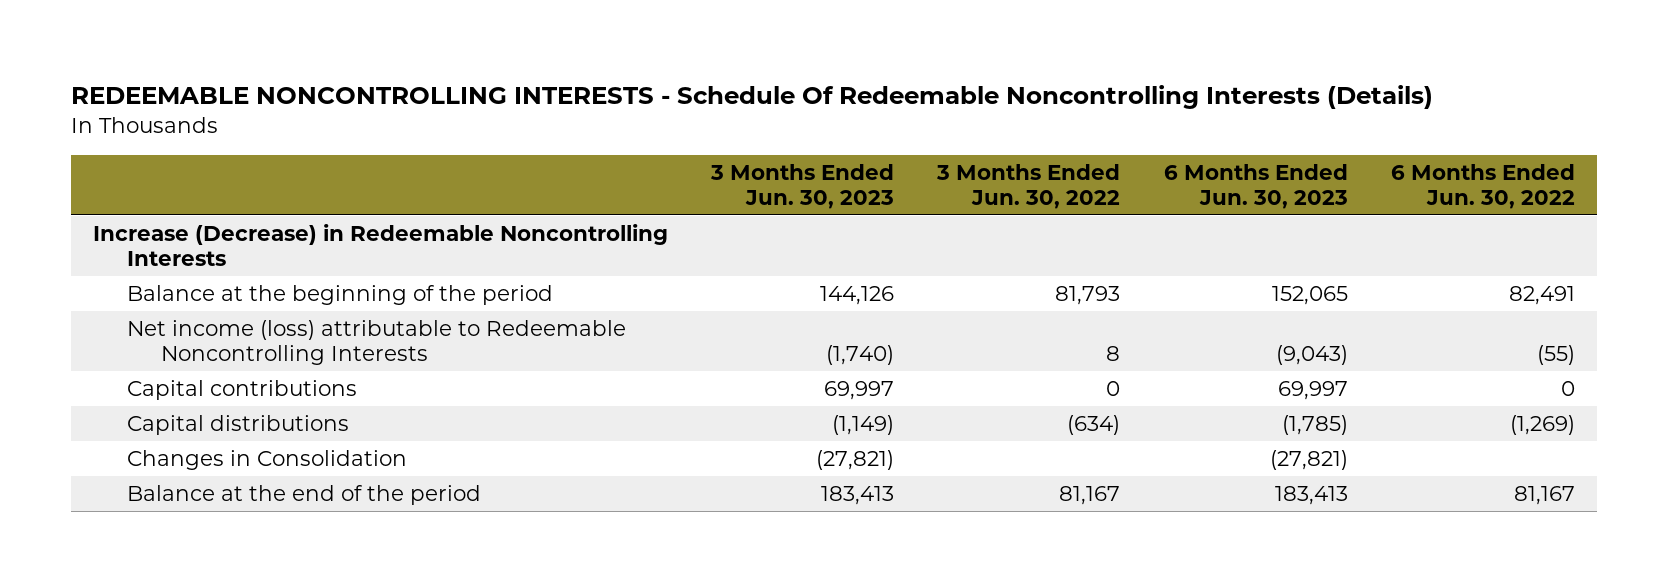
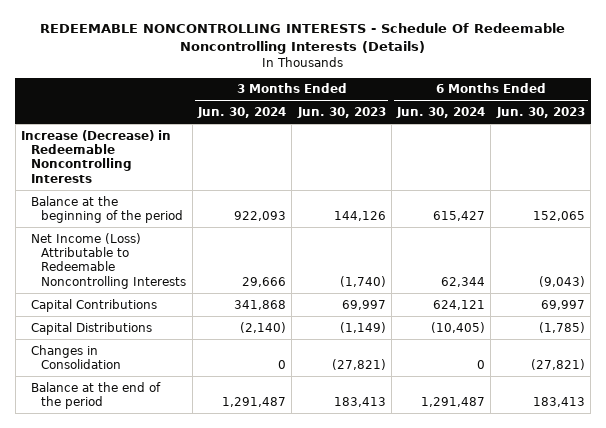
- | 3 Months Ended Jun. 30, 2023 | 3 Months Ended Jun. 30, 2022 | 6 Months Ended Jun. 30, 2023 | 6 Months Ended Jun. 30, 2022
+ | 3 Months Ended Jun. 30, 2024 | 3 Months Ended Jun. 30, 2023 | 6 Months Ended Jun. 30, 2024 | 6 Months Ended Jun. 30, 2023
- Net income (loss) attributable to Redeemable Noncontrolling Interests | (1,740) | 8 | (9,043) | (55)
- Capital contributions | 69,997 | 0 | 69,997 | 0
- Capital distributions | (1,149) | (634) | (1,785) | (1,269)
+ Net Income (Loss) Attributable to Redeemable Noncontrolling Interests | 29,666 | (1,740) | 62,344 | (9,043)
+ Capital Contributions | 341,868 | 69,997 | 624,121 | 69,997
+ Capital Distributions | (2,140) | (1,149) | (10,405) | (1,785)

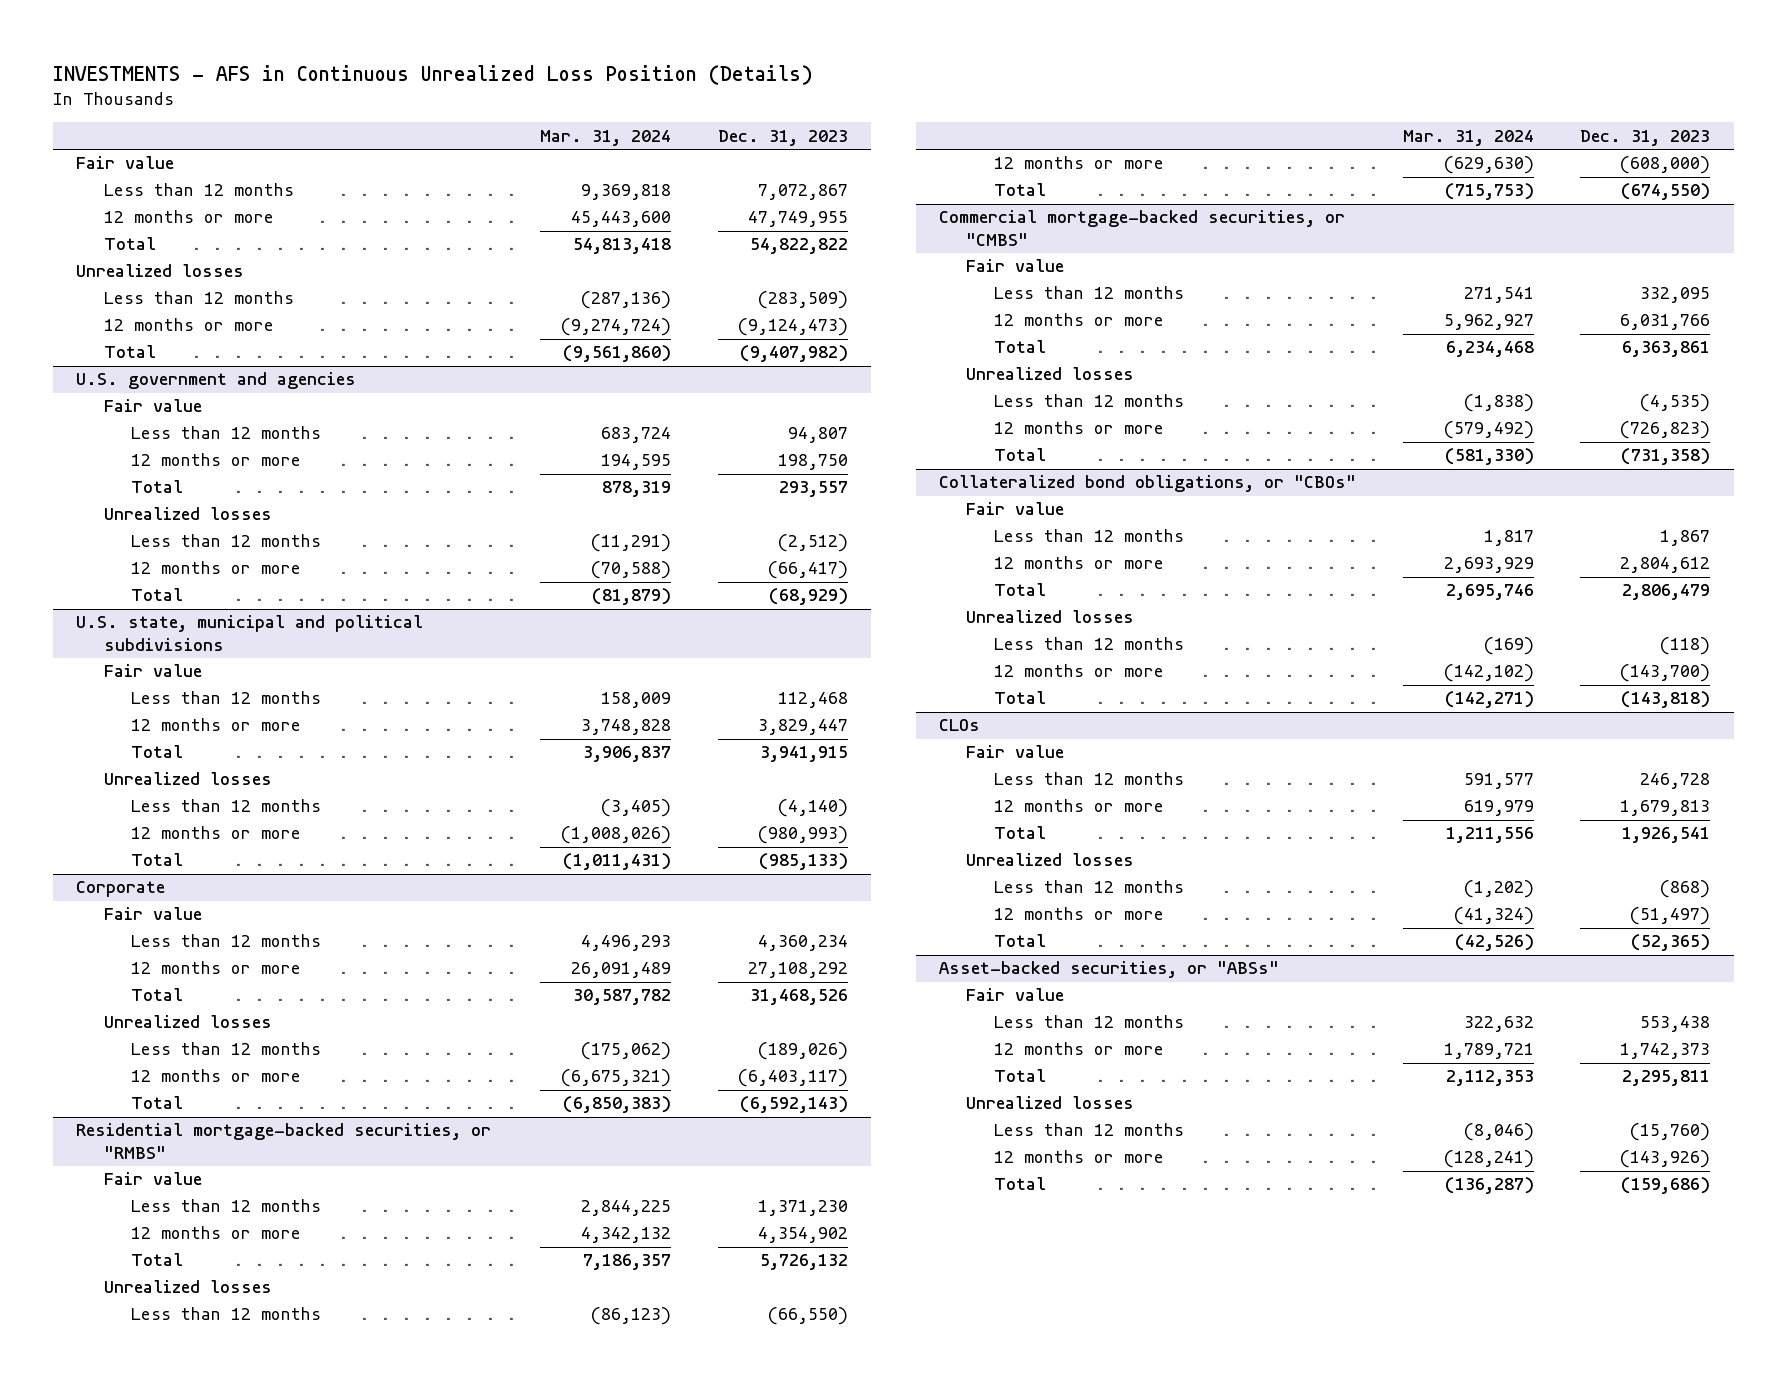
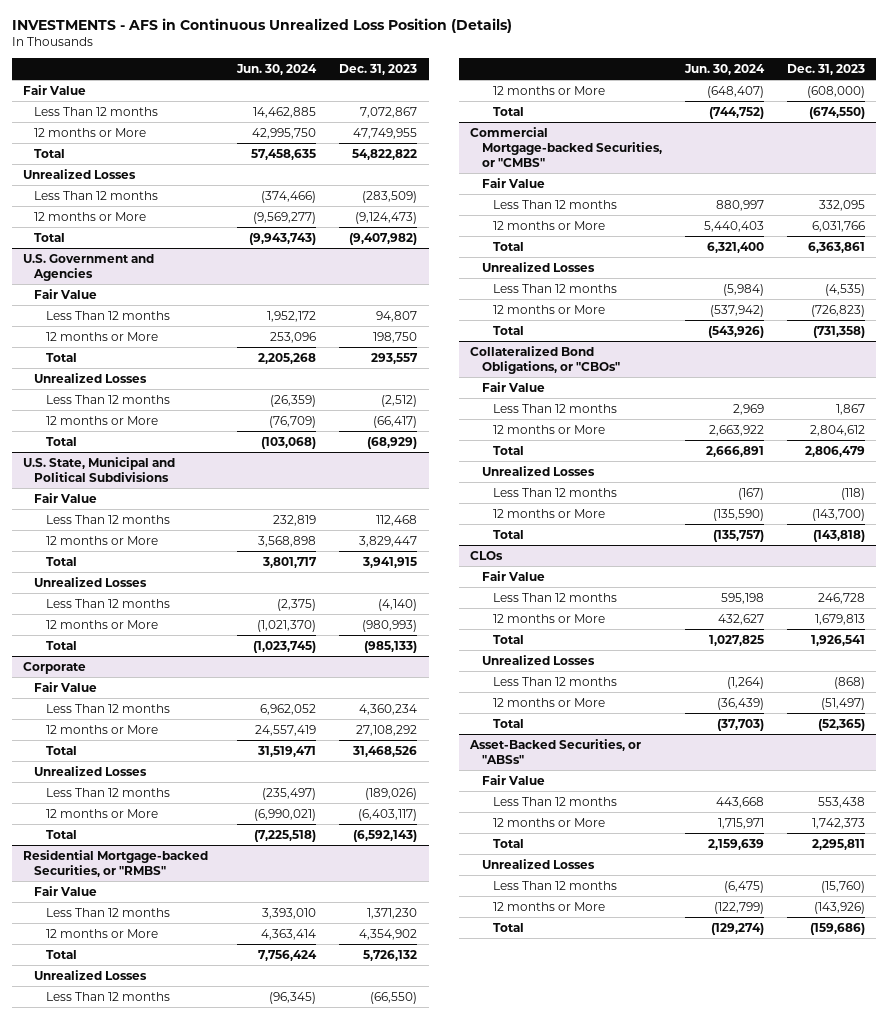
- | Mar. 31, 2024 | Dec. 31, 2023
+ | Jun. 30, 2024 | Dec. 31, 2023
- Fair value
- Less than 12 months | 9,369,818 | 7,072,867
- 12 months or more | 45,443,600 | 47,749,955
+ Fair Value
+ Less Than 12 months | 14,462,885 | 7,072,867
+ 12 months or More | 42,995,750 | 47,749,955
- Unrealized losses
- Less than 12 months | (287,136) | (283,509)
- 12 months or more | (9,274,724) | (9,124,473)
+ Unrealized Losses
+ Less Than 12 months | (374,466) | (283,509)
+ 12 months or More | (9,569,277) | (9,124,473)
- U.S. government and agencies
- Fair value
- Less than 12 months | 683,724 | 94,807
- 12 months or more | 194,595 | 198,750
+ U.S. Government and Agencies
+ Fair Value
+ Less Than 12 months | 1,952,172 | 94,807
+ 12 months or More | 253,096 | 198,750
- Unrealized losses
- Less than 12 months | (11,291) | (2,512)
- 12 months or more | (70,588) | (66,417)
+ Unrealized Losses
+ Less Than 12 months | (26,359) | (2,512)
+ 12 months or More | (76,709) | (66,417)
- U.S. state, municipal and political subdivisions
- Fair value
- Less than 12 months | 158,009 | 112,468
- 12 months or more | 3,748,828 | 3,829,447
+ U.S. State, Municipal and Political Subdivisions
+ Fair Value
+ Less Than 12 months | 232,819 | 112,468
+ 12 months or More | 3,568,898 | 3,829,447
- Unrealized losses
- Less than 12 months | (3,405) | (4,140)
- 12 months or more | (1,008,026) | (980,993)
+ Unrealized Losses
+ Less Than 12 months | (2,375) | (4,140)
+ 12 months or More | (1,021,370) | (980,993)
@ Corporate
- Fair value
- Less than 12 months | 4,496,293 | 4,360,234
- 12 months or more | 26,091,489 | 27,108,292
+ Fair Value
+ Less Than 12 months | 6,962,052 | 4,360,234
+ 12 months or More | 24,557,419 | 27,108,292
- Unrealized losses
- Less than 12 months | (175,062) | (189,026)
- 12 months or more | (6,675,321) | (6,403,117)
+ Unrealized Losses
+ Less Than 12 months | (235,497) | (189,026)
+ 12 months or More | (6,990,021) | (6,403,117)
- Residential mortgage-backed securities, or "RMBS"
- Fair value
- Less than 12 months | 2,844,225 | 1,371,230
- 12 months or more | 4,342,132 | 4,354,902
+ Residential Mortgage-backed Securities, or "RMBS"
+ Fair Value
+ Less Than 12 months | 3,393,010 | 1,371,230
+ 12 months or More | 4,363,414 | 4,354,902
- Unrealized losses
- Less than 12 months | (86,123) | (66,550)
- 12 months or more | (629,630) | (608,000)
+ Unrealized Losses
+ Less Than 12 months | (96,345) | (66,550)
+ 12 months or More | (648,407) | (608,000)
- Commercial mortgage-backed securities, or "CMBS"
- Fair value
- Less than 12 months | 271,541 | 332,095
- 12 months or more | 5,962,927 | 6,031,766
+ Commercial Mortgage-backed Securities, or "CMBS"
+ Fair Value
+ Less Than 12 months | 880,997 | 332,095
+ 12 months or More | 5,440,403 | 6,031,766
- Unrealized losses
- Less than 12 months | (1,838) | (4,535)
- 12 months or more | (579,492) | (726,823)
+ Unrealized Losses
+ Less Than 12 months | (5,984) | (4,535)
+ 12 months or More | (537,942) | (726,823)
- Collateralized bond obligations, or "CBOs"
- Fair value
- Less than 12 months | 1,817 | 1,867
- 12 months or more | 2,693,929 | 2,804,612
+ Collateralized Bond Obligations, or "CBOs"
+ Fair Value
+ Less Than 12 months | 2,969 | 1,867
+ 12 months or More | 2,663,922 | 2,804,612
- Unrealized losses
- Less than 12 months | (169) | (118)
- 12 months or more | (142,102) | (143,700)
+ Unrealized Losses
+ Less Than 12 months | (167) | (118)
+ 12 months or More | (135,590) | (143,700)
@ CLOs
- Fair value
- Less than 12 months | 591,577 | 246,728
- 12 months or more | 619,979 | 1,679,813
+ Fair Value
+ Less Than 12 months | 595,198 | 246,728
+ 12 months or More | 432,627 | 1,679,813
- Unrealized losses
- Less than 12 months | (1,202) | (868)
- 12 months or more | (41,324) | (51,497)
+ Unrealized Losses
+ Less Than 12 months | (1,264) | (868)
+ 12 months or More | (36,439) | (51,497)
- Asset-backed securities, or "ABSs"
- Fair value
- Less than 12 months | 322,632 | 553,438
- 12 months or more | 1,789,721 | 1,742,373
+ Asset-Backed Securities, or "ABSs"
+ Fair Value
+ Less Than 12 months | 443,668 | 553,438
+ 12 months or More | 1,715,971 | 1,742,373
- Unrealized losses
- Less than 12 months | (8,046) | (15,760)
- 12 months or more | (128,241) | (143,926)
+ Unrealized Losses
+ Less Than 12 months | (6,475) | (15,760)
+ 12 months or More | (122,799) | (143,926)

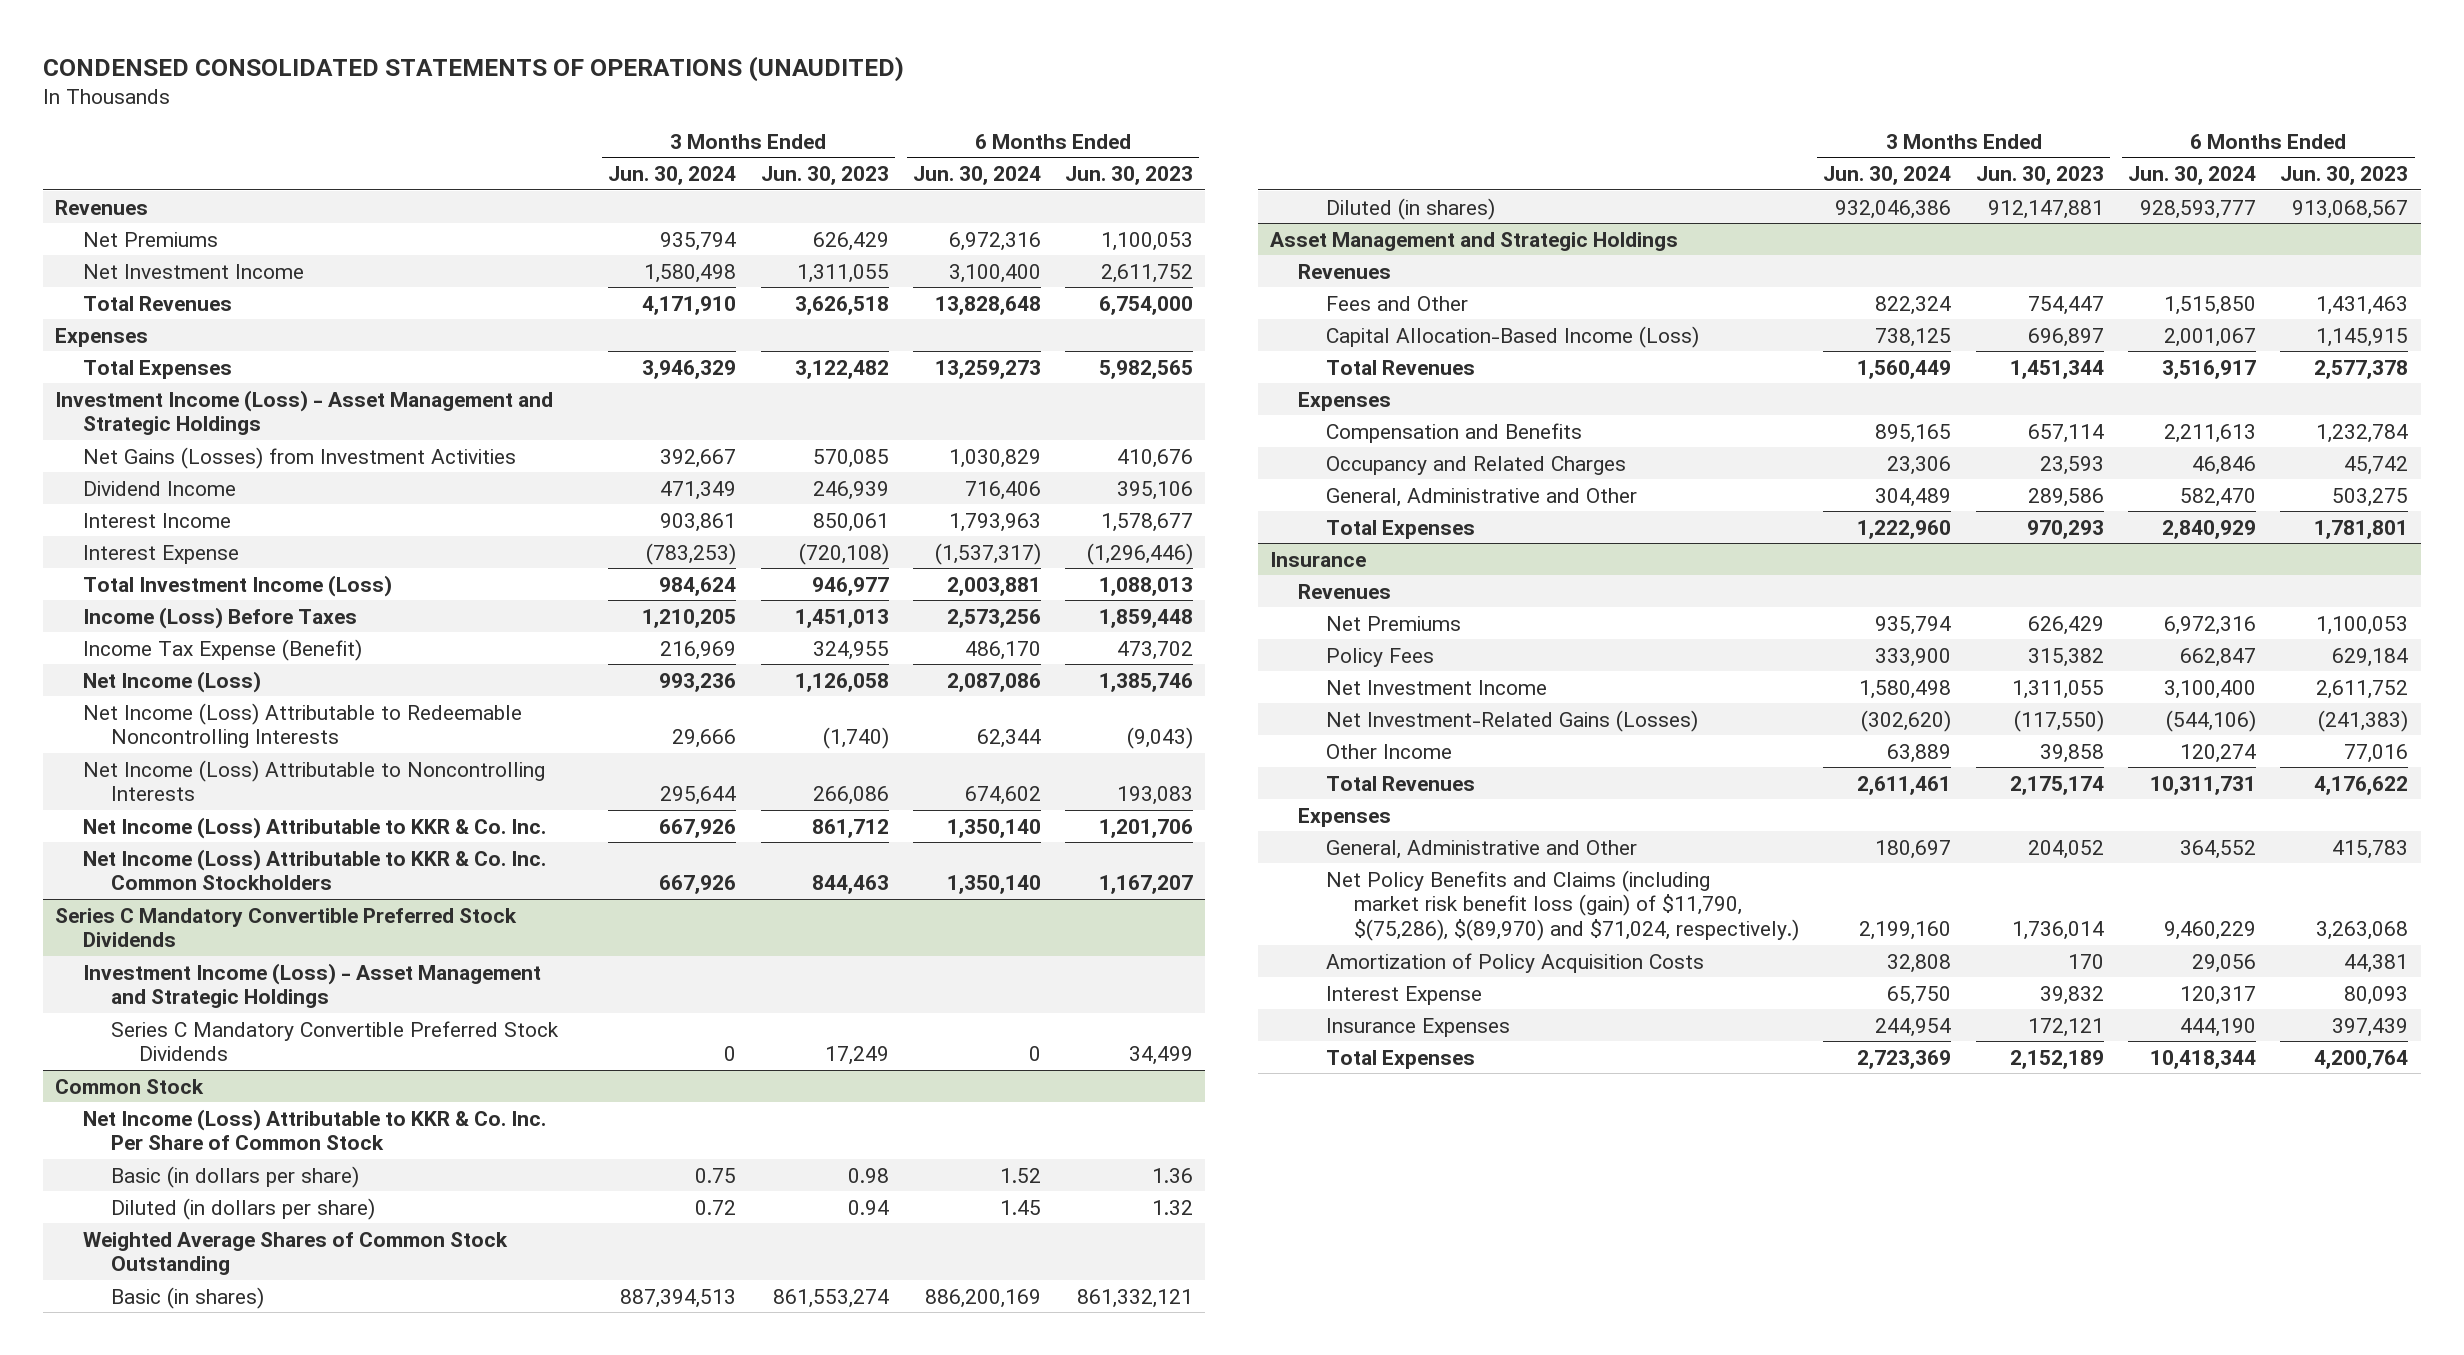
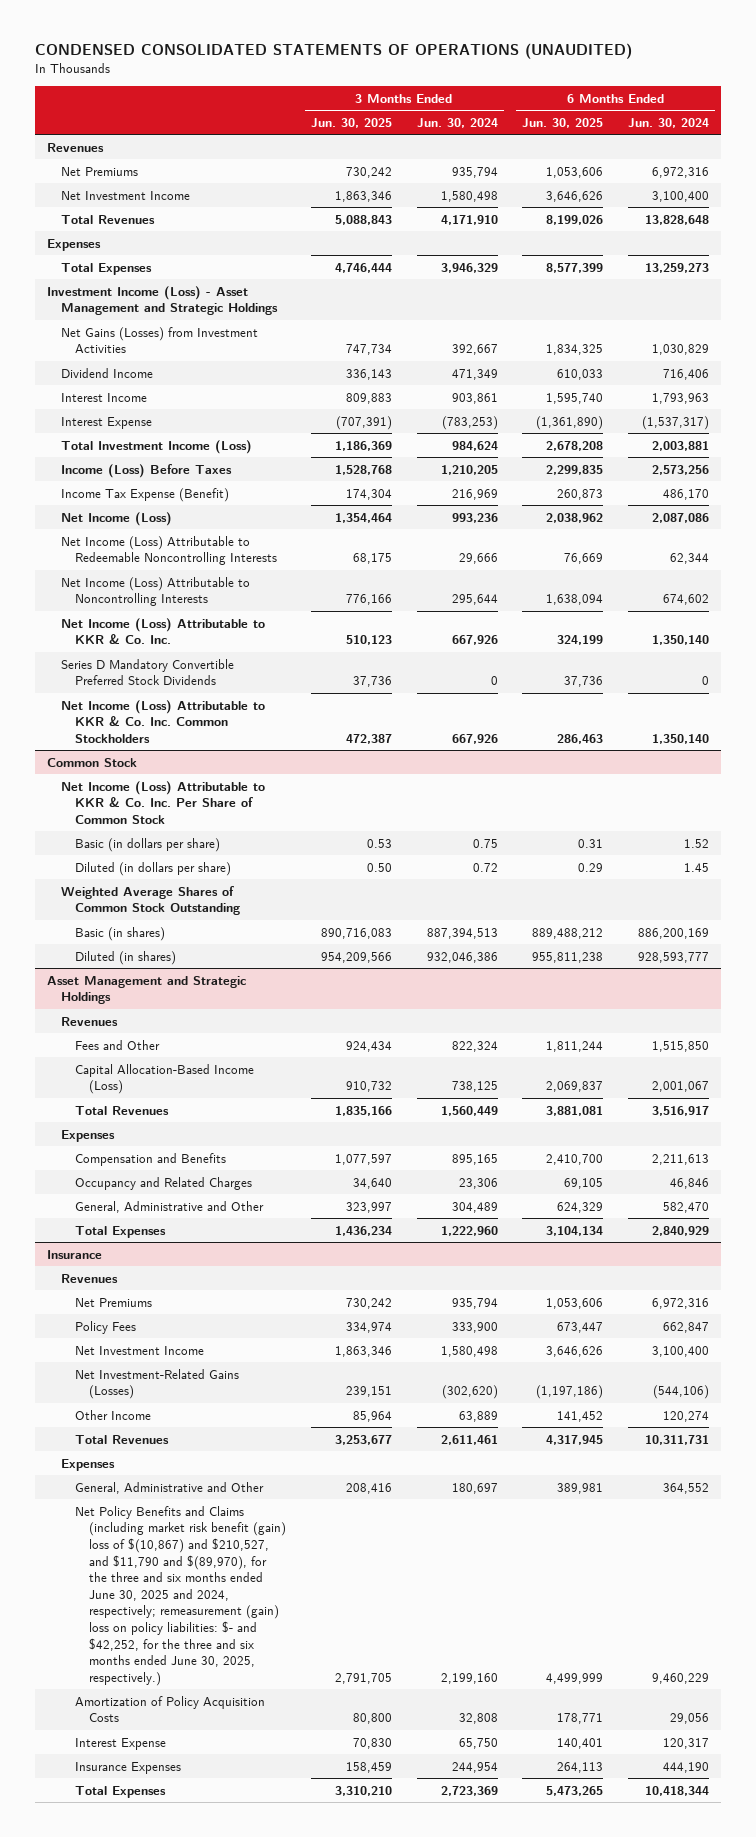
- | 3 Months Ended Jun. 30, 2024 | 3 Months Ended Jun. 30, 2023 | 6 Months Ended Jun. 30, 2024 | 6 Months Ended Jun. 30, 2023
+ | 3 Months Ended Jun. 30, 2025 | 3 Months Ended Jun. 30, 2024 | 6 Months Ended Jun. 30, 2025 | 6 Months Ended Jun. 30, 2024
+ Series D Mandatory Convertible Preferred Stock Dividends | 37,736 | 0 | 37,736 | 0
- Series C Mandatory Convertible Preferred Stock Dividends
- Investment Income (Loss) - Asset Management and Strategic Holdings
- Series C Mandatory Convertible Preferred Stock Dividends | 0 | 17,249 | 0 | 34,499
@ Insurance
- Net Policy Benefits and Claims (including market risk benefit loss (gain) of $11,790, $(75,286), $(89,970) and $71,024, respectively.) | 2,199,160 | 1,736,014 | 9,460,229 | 3,263,068
+ Net Policy Benefits and Claims (including market risk benefit (gain) loss of $(10,867) and $210,527, and $11,790 and $(89,970), for the three and six months ended June 30, 2025 and 2024, respectively; remeasurement (gain) loss on policy liabilities: $- and $42,252, for the three and six months ended June 30, 2025, respectively.) | 2,791,705 | 2,199,160 | 4,499,999 | 9,460,229

